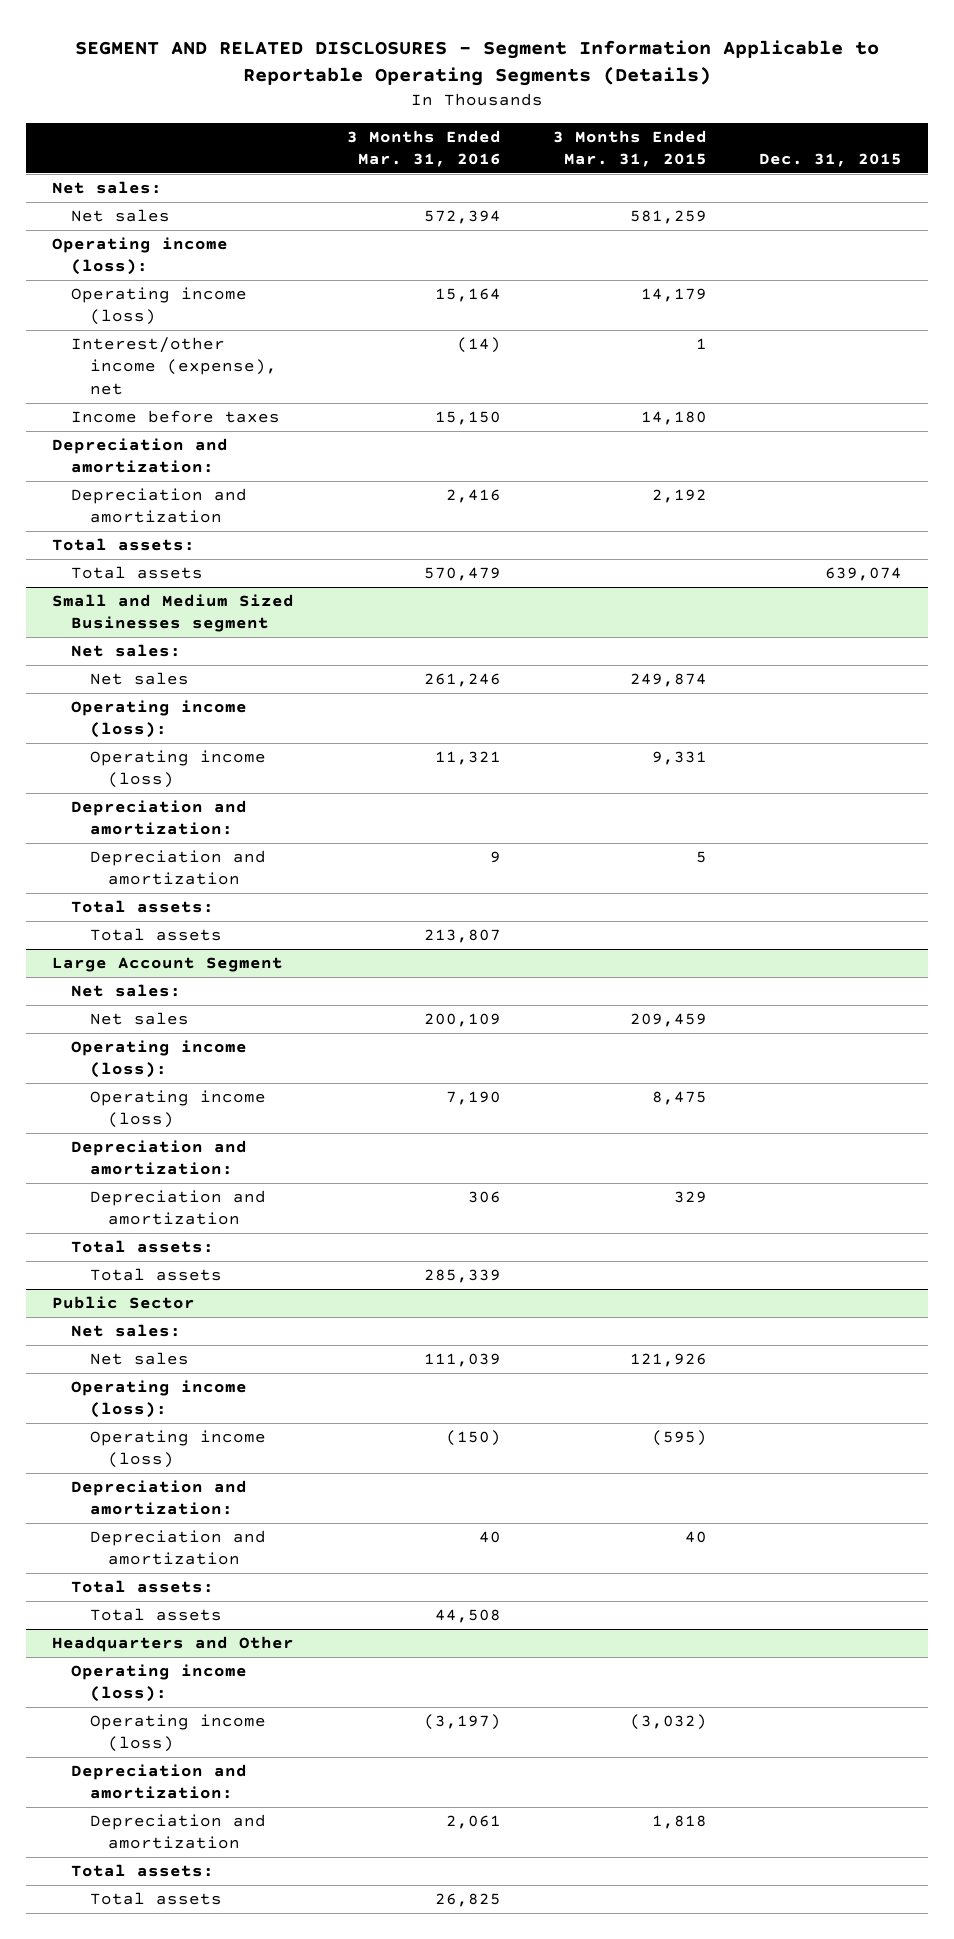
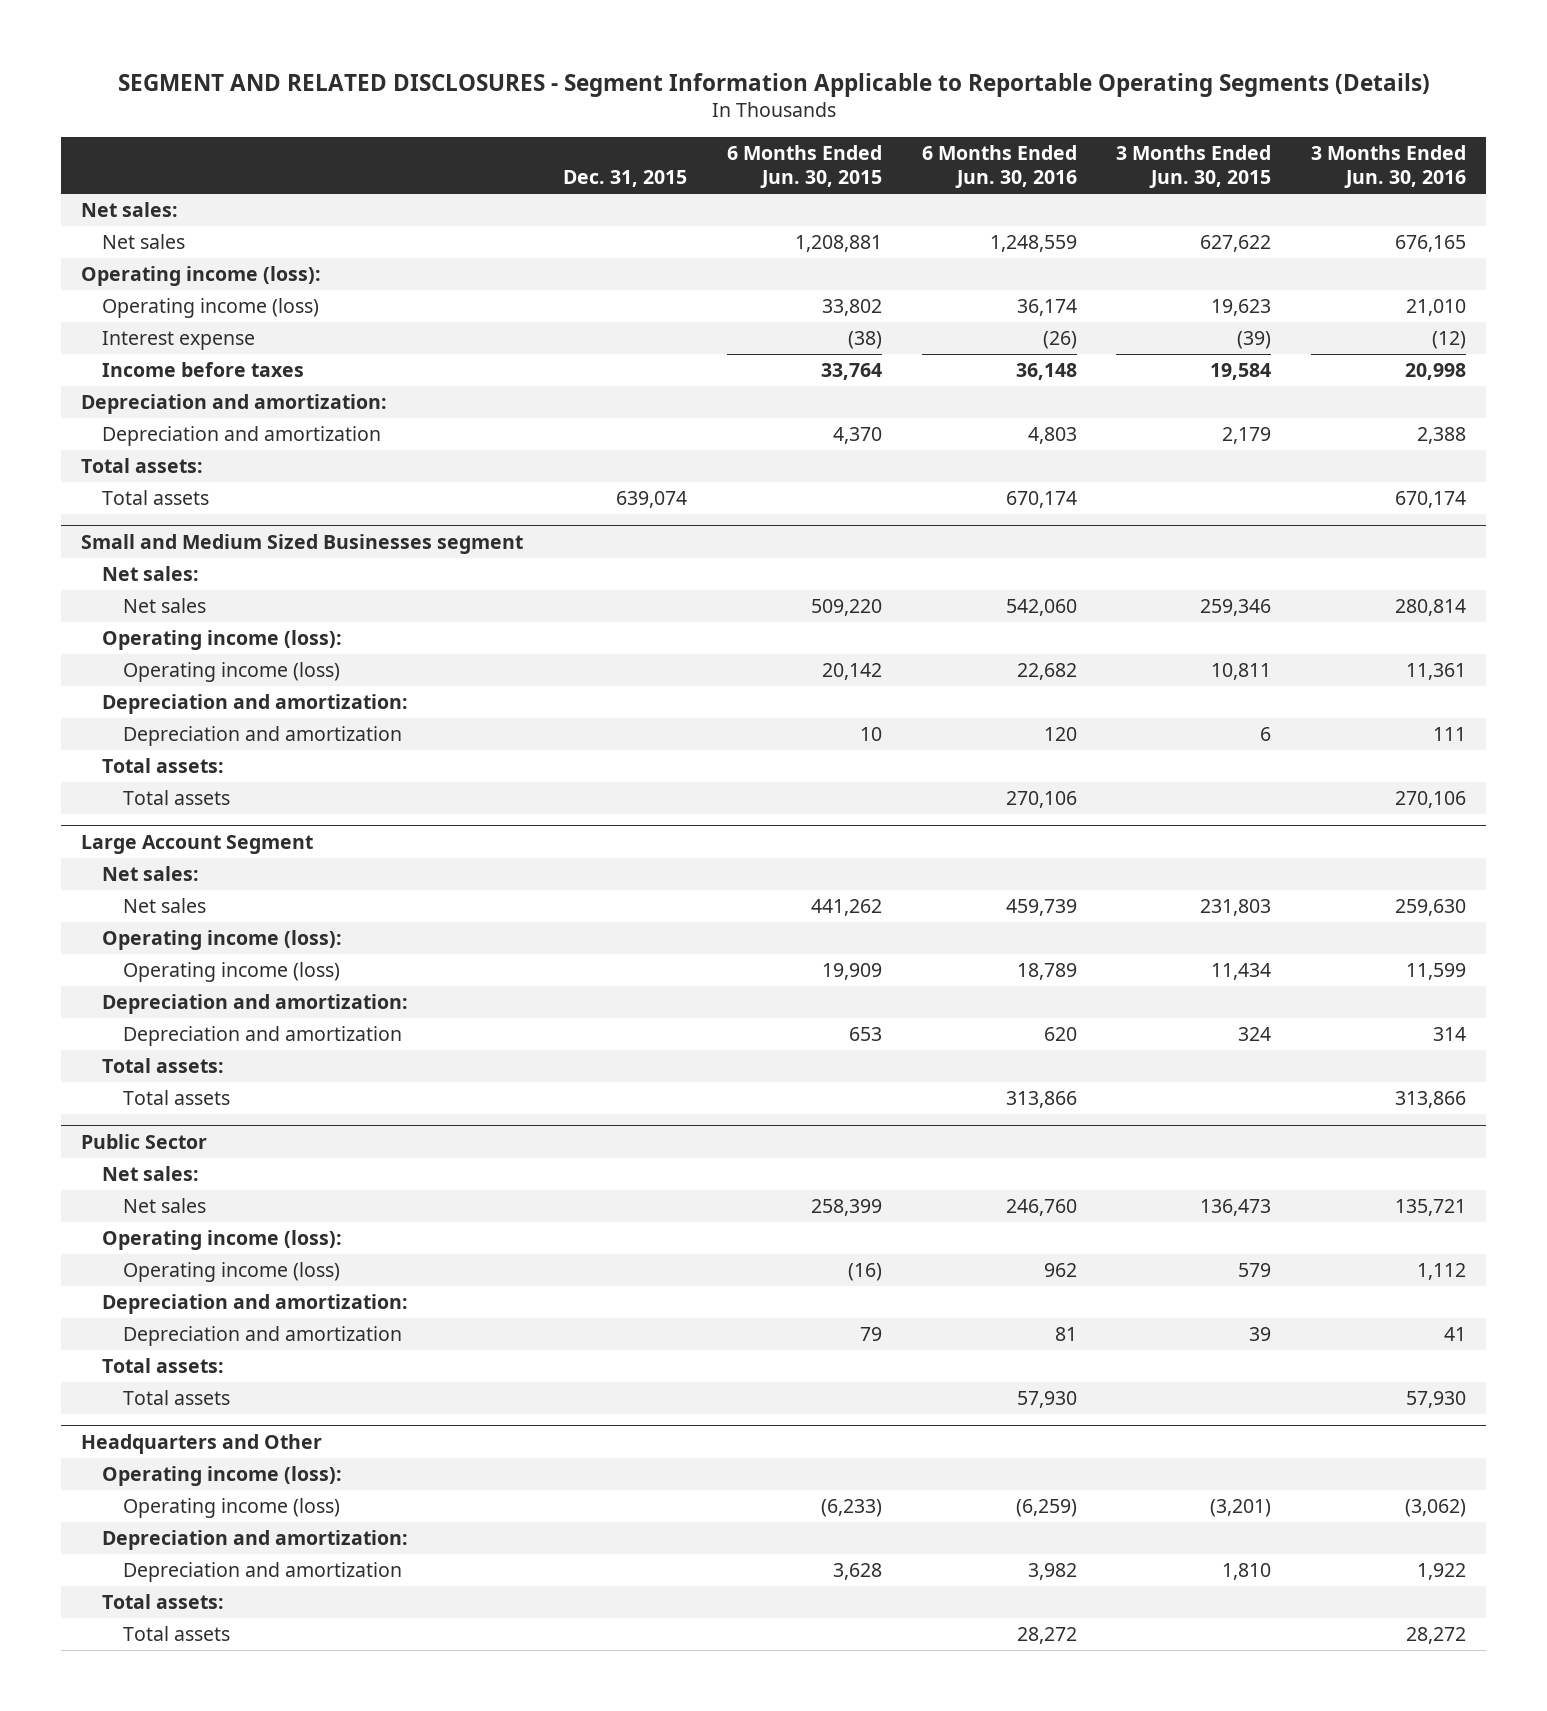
- | 3 Months Ended Mar. 31, 2016 | 3 Months Ended Mar. 31, 2015 | Dec. 31, 2015
+ | Dec. 31, 2015 | 6 Months Ended Jun. 30, 2015 | 6 Months Ended Jun. 30, 2016 | 3 Months Ended Jun. 30, 2015 | 3 Months Ended Jun. 30, 2016
- Interest/other income (expense), net | (14) | 1 |
+ Interest expense | | (38) | (26) | (39) | (12)

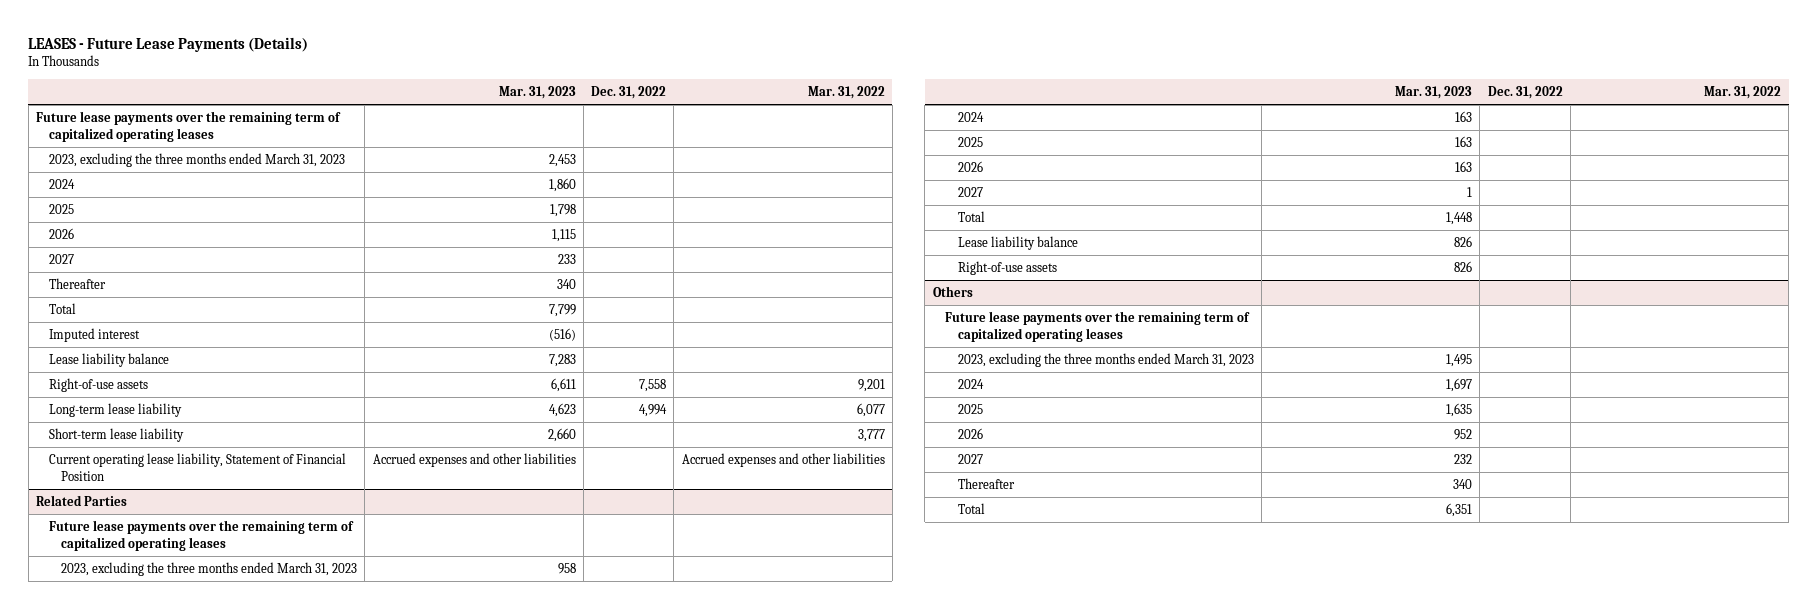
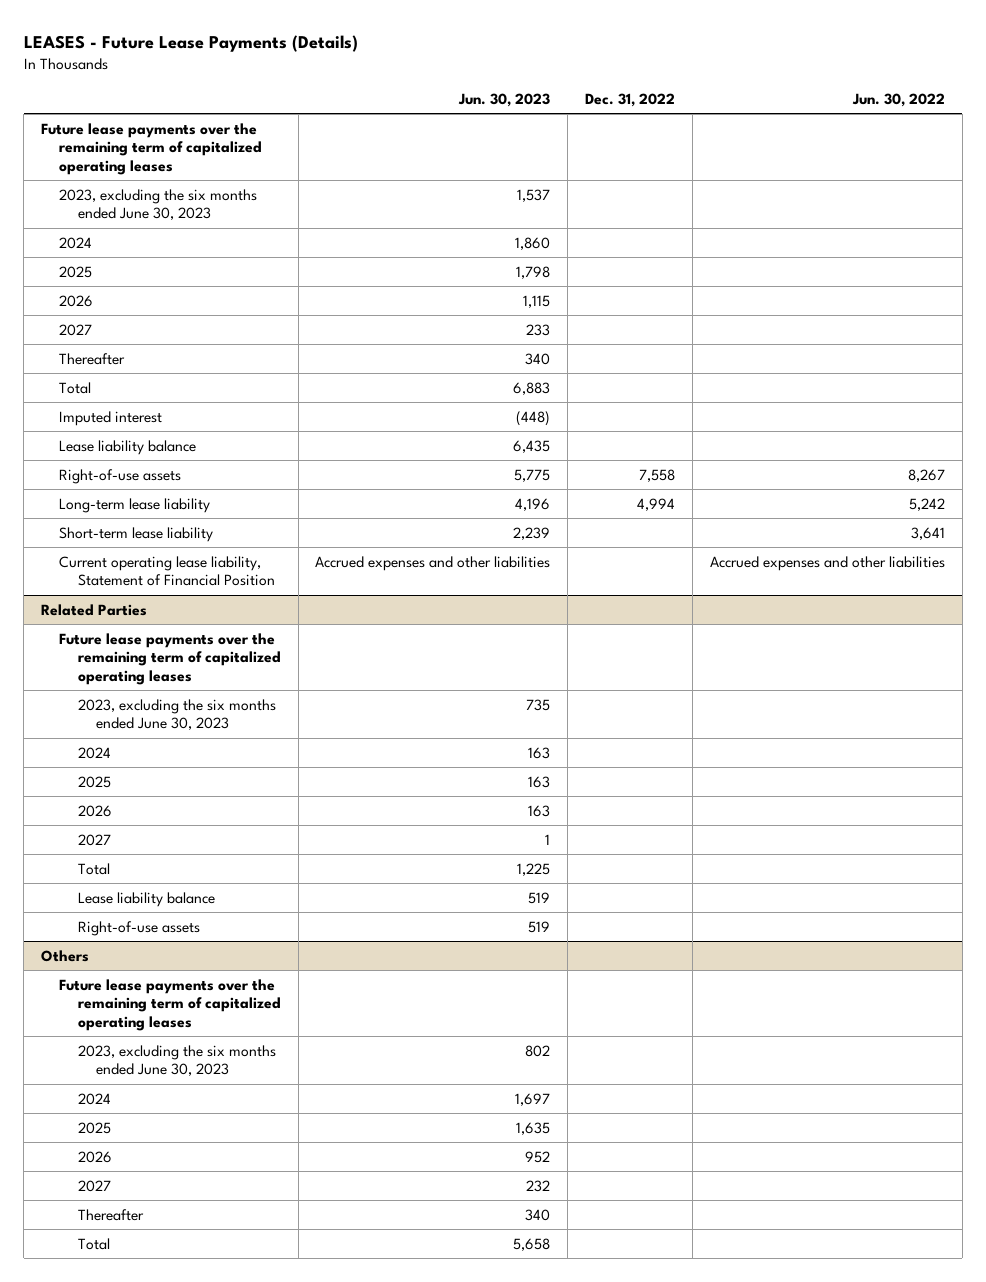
- | Mar. 31, 2023 | Dec. 31, 2022 | Mar. 31, 2022
+ | Jun. 30, 2023 | Dec. 31, 2022 | Jun. 30, 2022
- 2023, excluding the three months ended March 31, 2023 | 2,453 | |
+ 2023, excluding the six months ended June 30, 2023 | 1,537 | |
@ Related Parties
- 2023, excluding the three months ended March 31, 2023 | 958 | |
+ 2023, excluding the six months ended June 30, 2023 | 735 | |
@ Others
- 2023, excluding the three months ended March 31, 2023 | 1,495 | |
+ 2023, excluding the six months ended June 30, 2023 | 802 | |

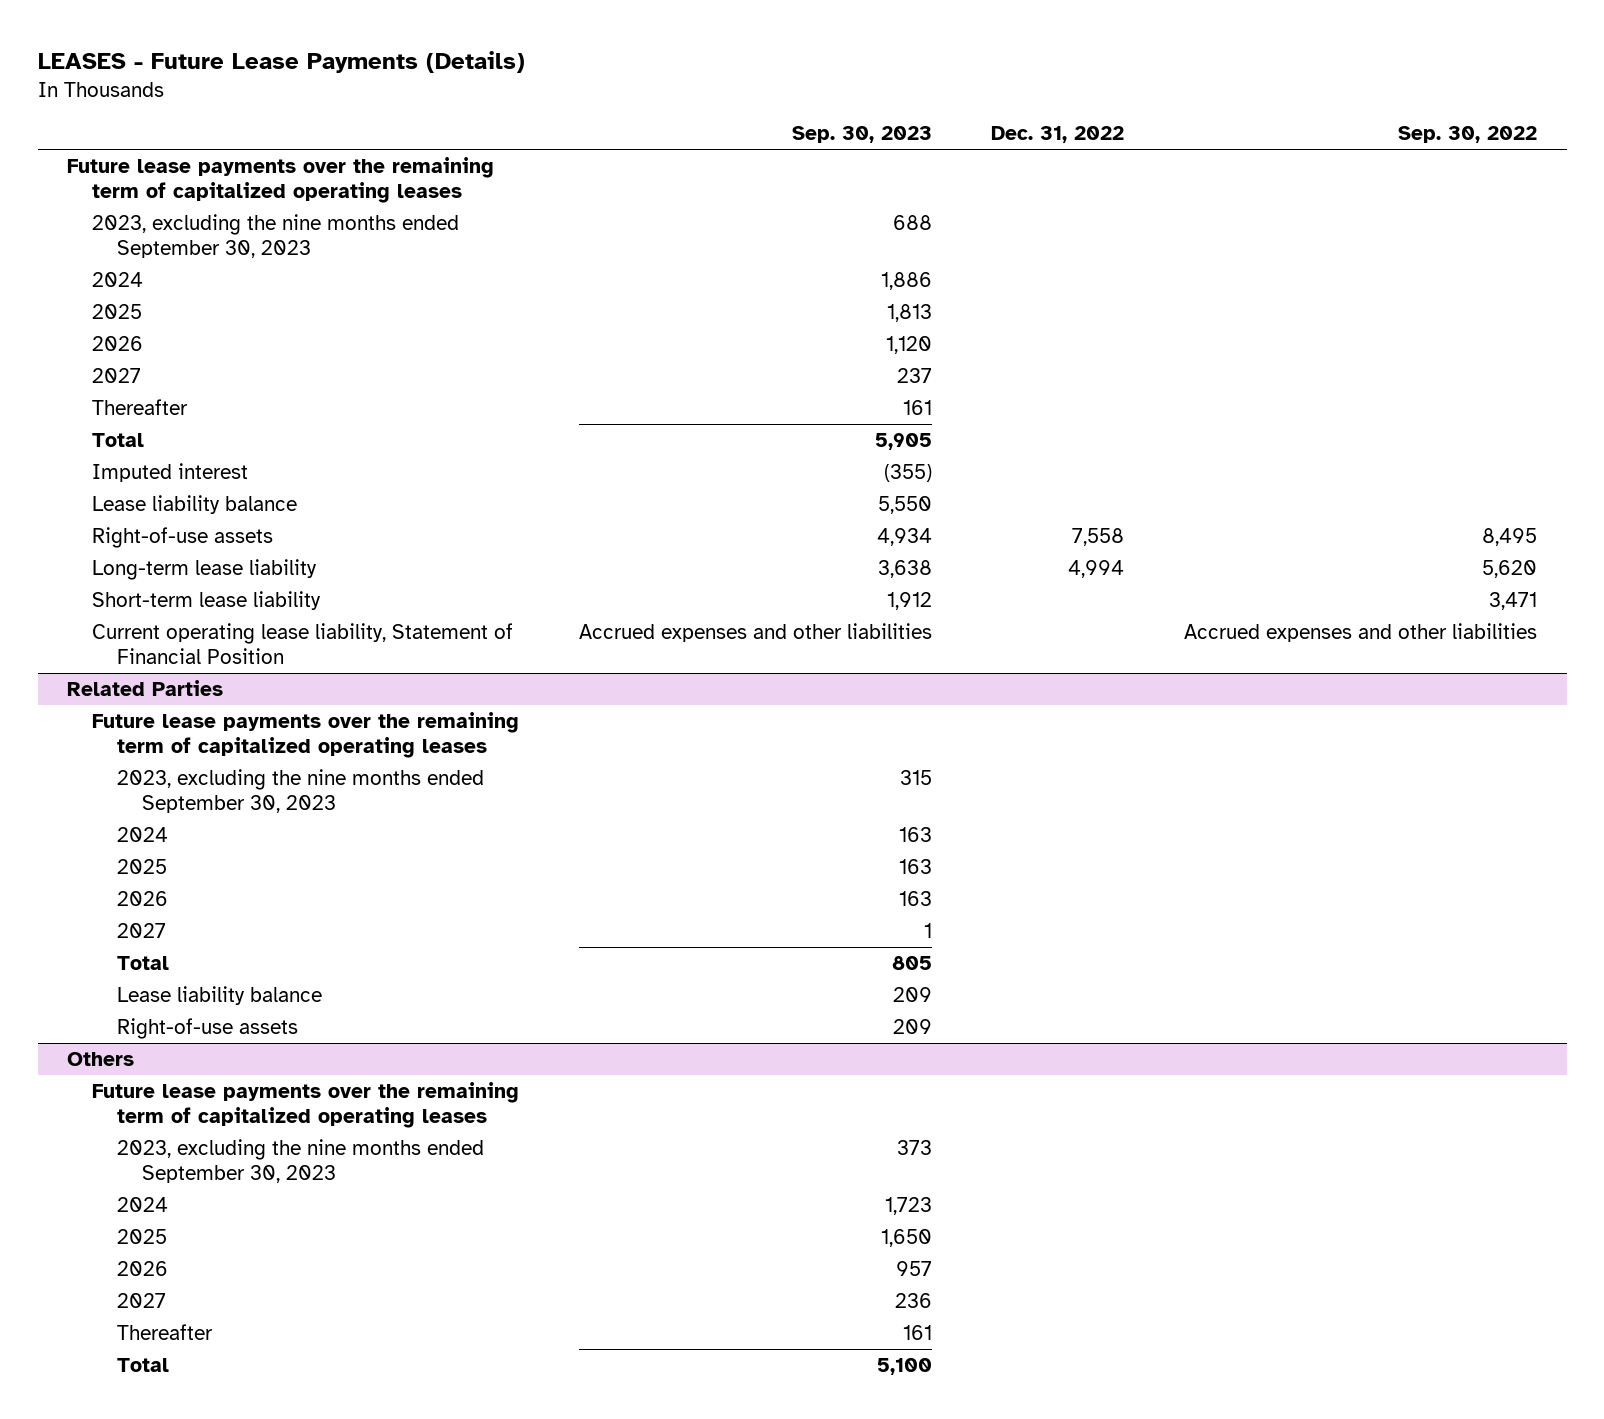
- | Jun. 30, 2023 | Dec. 31, 2022 | Jun. 30, 2022
+ | Sep. 30, 2023 | Dec. 31, 2022 | Sep. 30, 2022
- 2023, excluding the six months ended June 30, 2023 | 1,537 | |
+ 2023, excluding the nine months ended September 30, 2023 | 688 | |
@ Related Parties
- 2023, excluding the six months ended June 30, 2023 | 735 | |
+ 2023, excluding the nine months ended September 30, 2023 | 315 | |
@ Others
- 2023, excluding the six months ended June 30, 2023 | 802 | |
+ 2023, excluding the nine months ended September 30, 2023 | 373 | |

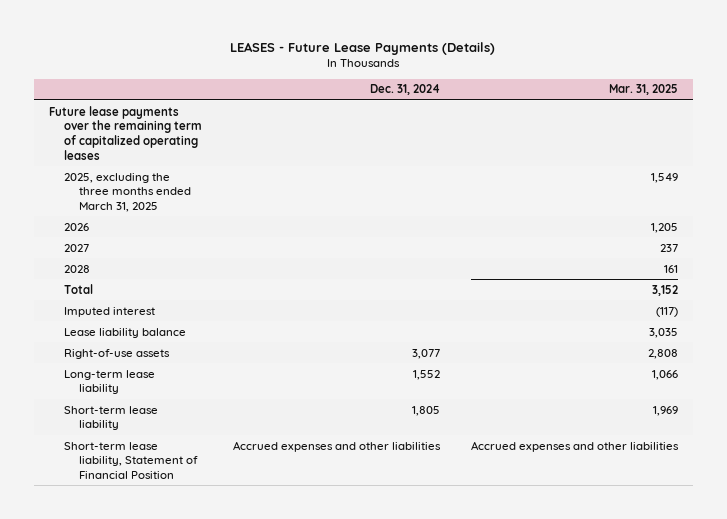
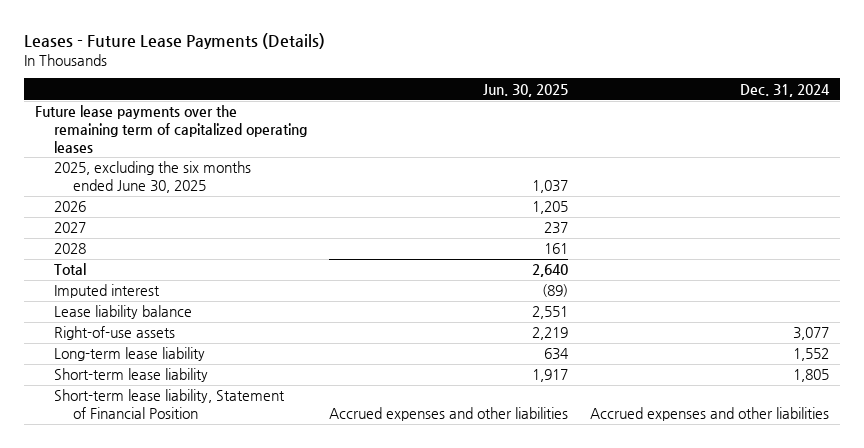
- LEASES - Future Lease Payments (Details)
+ Leases - Future Lease Payments (Details)
- | Dec. 31, 2024 | Mar. 31, 2025
+ | Jun. 30, 2025 | Dec. 31, 2024
- 2025, excluding the three months ended March 31, 2025 | | 1,549
+ 2025, excluding the six months ended June 30, 2025 | 1,037 |

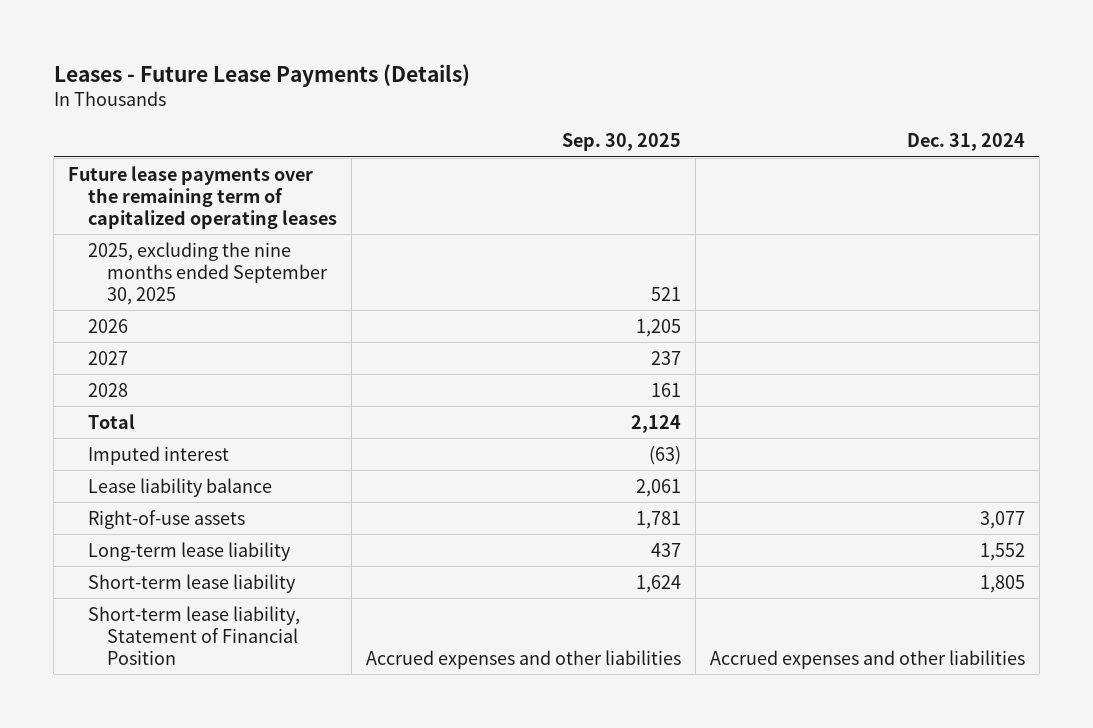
- | Jun. 30, 2025 | Dec. 31, 2024
+ | Sep. 30, 2025 | Dec. 31, 2024
- 2025, excluding the six months ended June 30, 2025 | 1,037 |
+ 2025, excluding the nine months ended September 30, 2025 | 521 |

